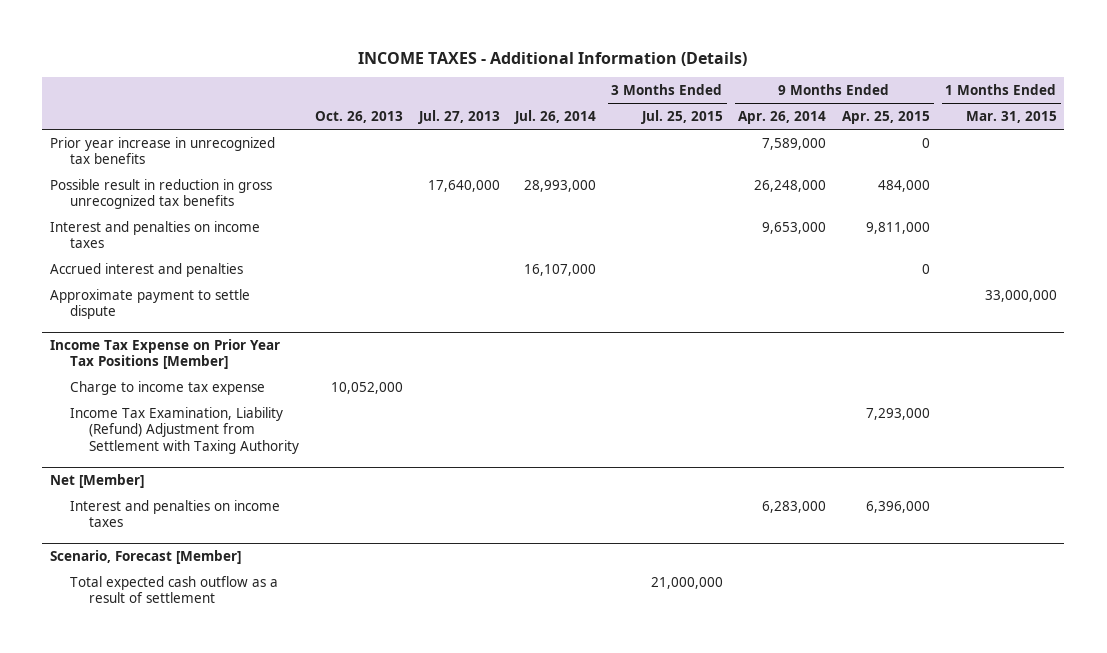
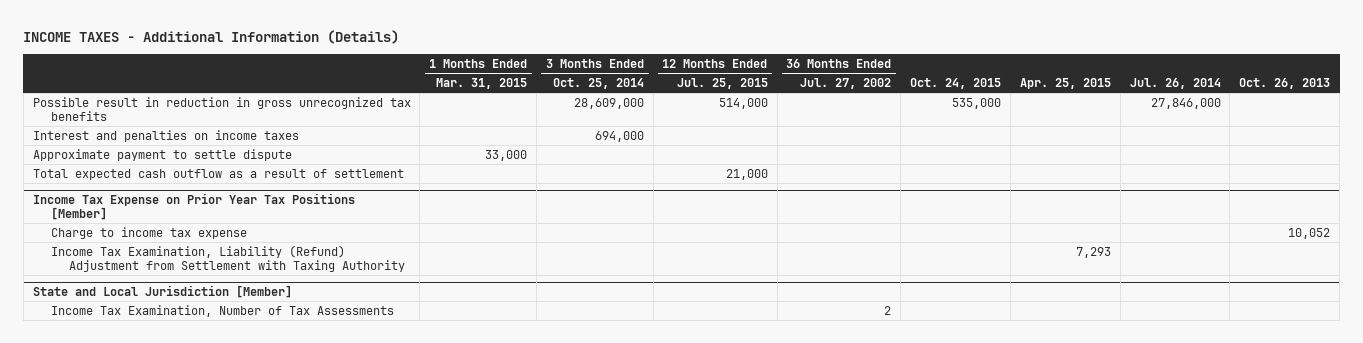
- | Oct. 26, 2013 | Jul. 27, 2013 | Jul. 26, 2014 | 3 Months Ended Jul. 25, 2015 | 9 Months Ended Apr. 26, 2014 | 9 Months Ended Apr. 25, 2015 | 1 Months Ended Mar. 31, 2015
+ | 1 Months Ended Mar. 31, 2015 | 3 Months Ended Oct. 25, 2014 | 12 Months Ended Jul. 25, 2015 | 36 Months Ended Jul. 27, 2002 | Oct. 24, 2015 | Apr. 25, 2015 | Jul. 26, 2014 | Oct. 26, 2013
- Prior year increase in unrecognized tax benefits | | | | | 7,589,000 | 0 |
- Possible result in reduction in gross unrecognized tax benefits | | 17,640,000 | 28,993,000 | | 26,248,000 | 484,000 |
+ Possible result in reduction in gross unrecognized tax benefits | | 28,609,000 | 514,000 | | 535,000 | | 27,846,000 |
- Accrued interest and penalties | | | 16,107,000 | | | 0 |
- Approximate payment to settle dispute | | | | | | | 33,000,000
+ Approximate payment to settle dispute | 33,000 | | | | | | |
+ Total expected cash outflow as a result of settlement | | | 21,000 | | | | |
@ Income Tax Expense on Prior Year Tax Positions [Member]
- Charge to income tax expense | 10,052,000 | | | | | |
+ Charge to income tax expense | | | | | | | | 10,052
- Net [Member]
- Interest and penalties on income taxes | | | | | 6,283,000 | 6,396,000 |
- Scenario, Forecast [Member]
- Total expected cash outflow as a result of settlement | | | | 21,000,000 | | |
+ State and Local Jurisdiction [Member]
+ Income Tax Examination, Number of Tax Assessments | | | | 2 | | | |

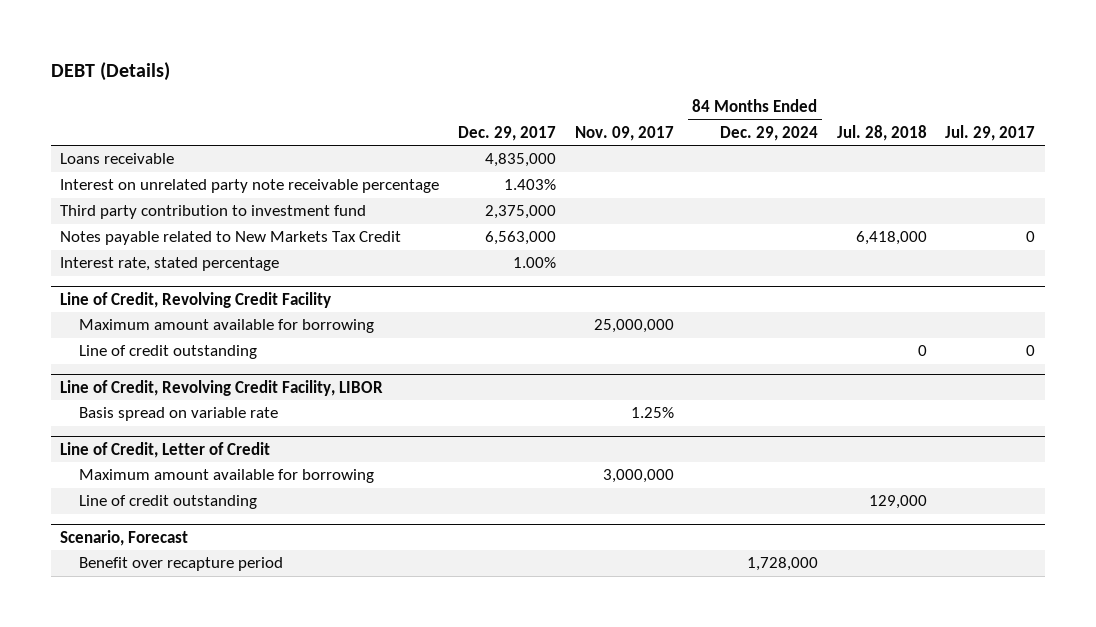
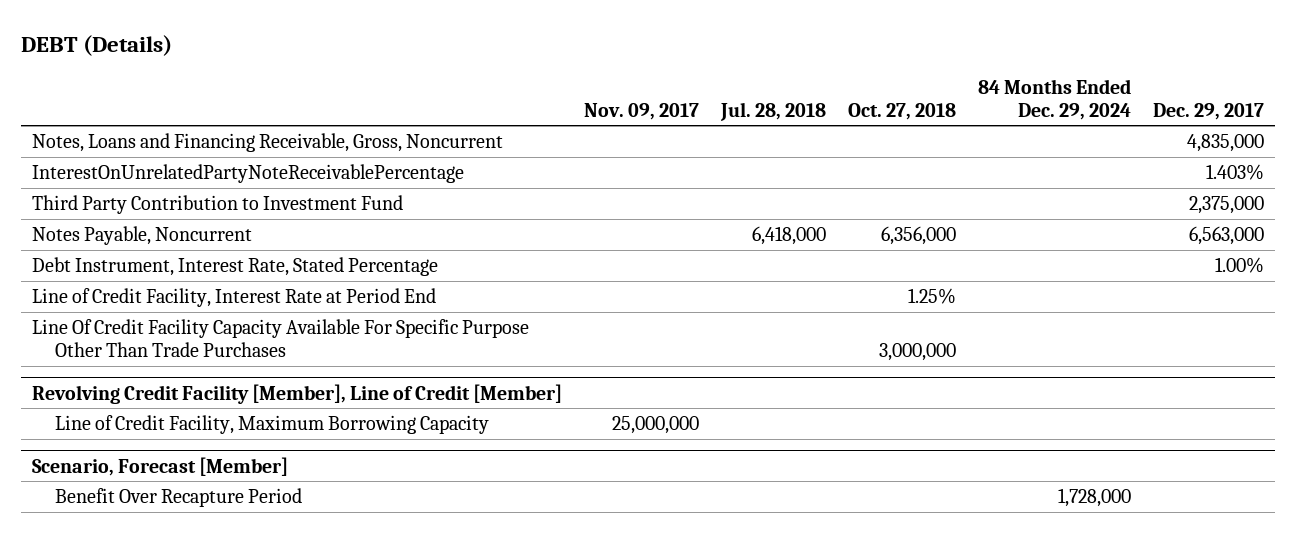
- | Dec. 29, 2017 | Nov. 09, 2017 | 84 Months Ended Dec. 29, 2024 | Jul. 28, 2018 | Jul. 29, 2017
+ | Nov. 09, 2017 | Jul. 28, 2018 | Oct. 27, 2018 | 84 Months Ended Dec. 29, 2024 | Dec. 29, 2017
- Loans receivable | 4,835,000 | | | |
- Interest on unrelated party note receivable percentage | 1.403% | | | |
- Third party contribution to investment fund | 2,375,000 | | | |
- Notes payable related to New Markets Tax Credit | 6,563,000 | | | 6,418,000 | 0
- Interest rate, stated percentage | 1.00% | | | |
- Line of Credit, Revolving Credit Facility
- Maximum amount available for borrowing | | 25,000,000 | | |
- Line of credit outstanding | | | | 0 | 0
- Line of Credit, Revolving Credit Facility, LIBOR
- Basis spread on variable rate | | 1.25% | | |
- Line of Credit, Letter of Credit
- Maximum amount available for borrowing | | 3,000,000 | | |
- Line of credit outstanding | | | | 129,000 |
- Scenario, Forecast
- Benefit over recapture period | | | 1,728,000 | |
+ Notes, Loans and Financing Receivable, Gross, Noncurrent | | | | | 4,835,000
+ InterestOnUnrelatedPartyNoteReceivablePercentage | | | | | 1.403%
+ Third Party Contribution to Investment Fund | | | | | 2,375,000
+ Notes Payable, Noncurrent | | 6,418,000 | 6,356,000 | | 6,563,000
+ Debt Instrument, Interest Rate, Stated Percentage | | | | | 1.00%
+ Line of Credit Facility, Interest Rate at Period End | | | 1.25% | |
+ Line Of Credit Facility Capacity Available For Specific Purpose Other Than Trade Purchases | | | 3,000,000 | |
+ Revolving Credit Facility [Member], Line of Credit [Member]
+ Line of Credit Facility, Maximum Borrowing Capacity | 25,000,000 | | | |
+ Scenario, Forecast [Member]
+ Benefit Over Recapture Period | | | | 1,728,000 |

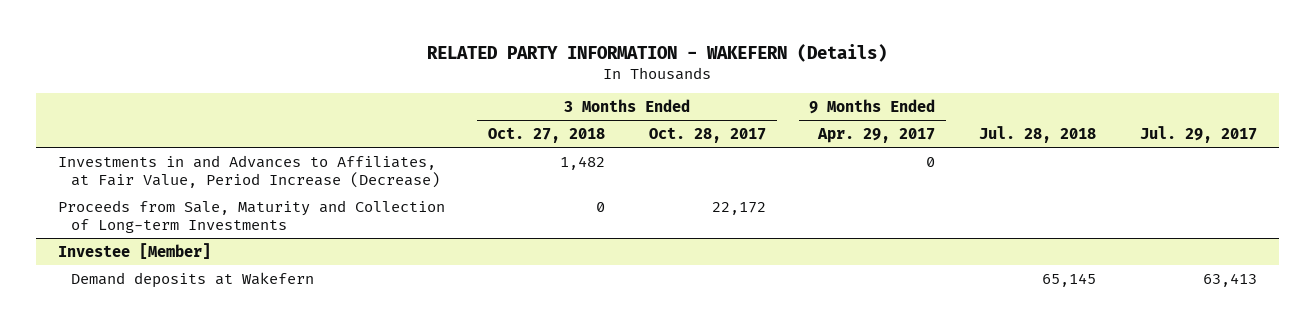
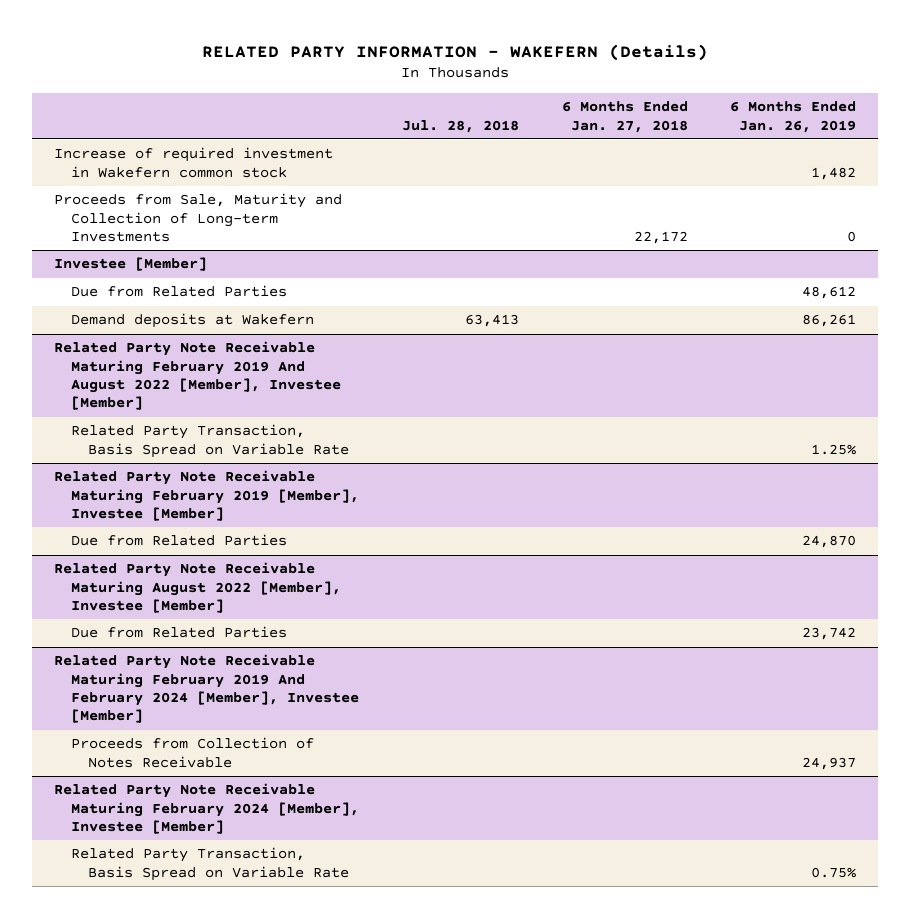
- | 3 Months Ended Oct. 27, 2018 | 3 Months Ended Oct. 28, 2017 | 9 Months Ended Apr. 29, 2017 | Jul. 28, 2018 | Jul. 29, 2017
+ | Jul. 28, 2018 | 6 Months Ended Jan. 27, 2018 | 6 Months Ended Jan. 26, 2019
- Investments in and Advances to Affiliates, at Fair Value, Period Increase (Decrease) | 1,482 | | 0 | |
+ Increase of required investment in Wakefern common stock | | | 1,482
@ Investee [Member]
- Demand deposits at Wakefern | | | | 65,145 | 63,413
+ Due from Related Parties | | | 48,612
+ Demand deposits at Wakefern | 63,413 | | 86,261
+ Related Party Note Receivable Maturing February 2019 And August 2022 [Member], Investee [Member]
+ Related Party Transaction, Basis Spread on Variable Rate | | | 1.25%
+ Related Party Note Receivable Maturing February 2019 [Member], Investee [Member]
+ Due from Related Parties | | | 24,870
+ Related Party Note Receivable Maturing August 2022 [Member], Investee [Member]
+ Due from Related Parties | | | 23,742
+ Related Party Note Receivable Maturing February 2019 And February 2024 [Member], Investee [Member]
+ Proceeds from Collection of Notes Receivable | | | 24,937
+ Related Party Note Receivable Maturing February 2024 [Member], Investee [Member]
+ Related Party Transaction, Basis Spread on Variable Rate | | | 0.75%

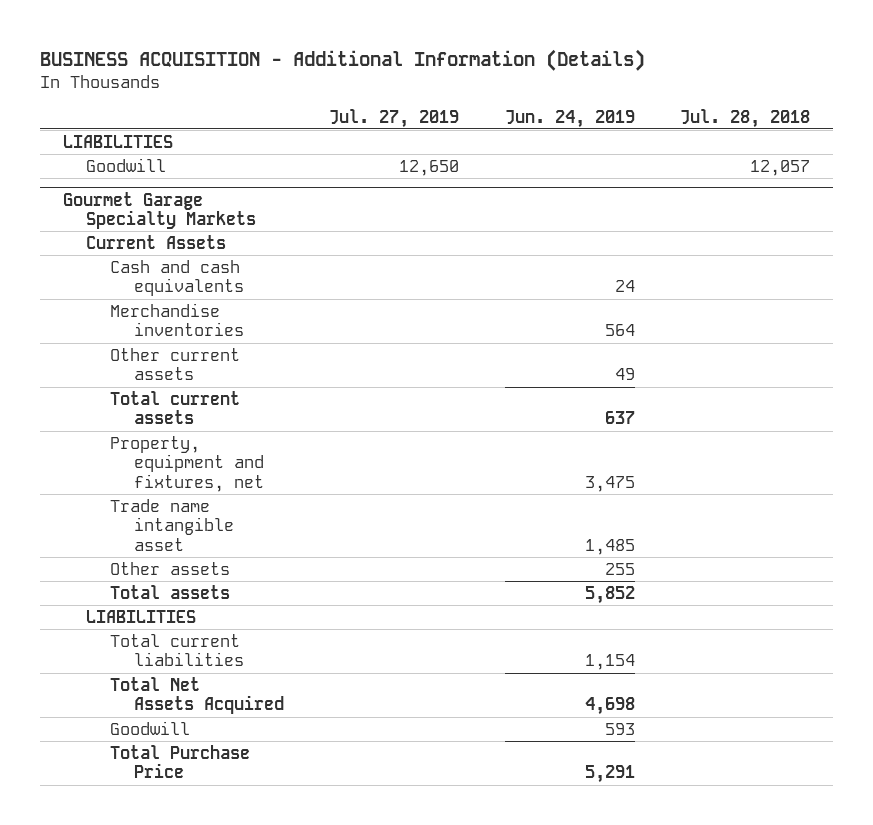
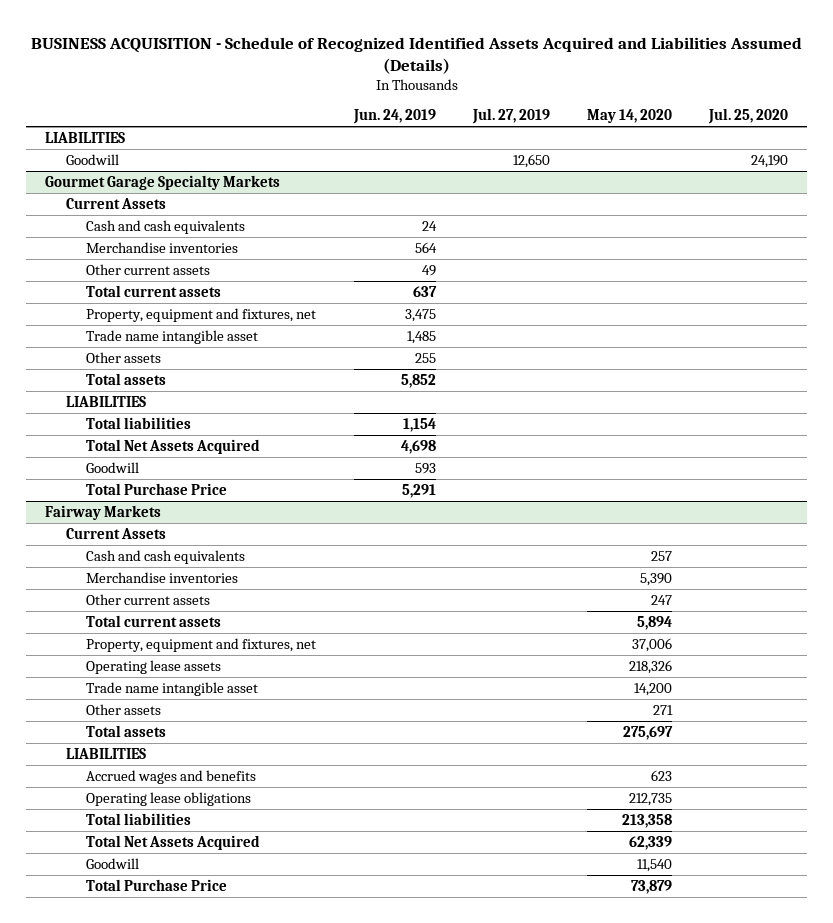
- BUSINESS ACQUISITION - Additional Information (Details)
+ BUSINESS ACQUISITION - Schedule of Recognized Identified Assets Acquired and Liabilities Assumed (Details)
- | Jul. 27, 2019 | Jun. 24, 2019 | Jul. 28, 2018
+ | Jun. 24, 2019 | Jul. 27, 2019 | May 14, 2020 | Jul. 25, 2020
@ Gourmet Garage Specialty Markets
- Total current liabilities | | 1,154 |
+ Total liabilities | 1,154 | | |
+ Fairway Markets
+ Current Assets
+ Cash and cash equivalents | | | 257 |
+ Merchandise inventories | | | 5,390 |
+ Other current assets | | | 247 |
+ Total current assets | | | 5,894 |
+ Property, equipment and fixtures, net | | | 37,006 |
+ Operating lease assets | | | 218,326 |
+ Trade name intangible asset | | | 14,200 |
+ Other assets | | | 271 |
+ Total assets | | | 275,697 |
+ LIABILITIES
+ Accrued wages and benefits | | | 623 |
+ Operating lease obligations | | | 212,735 |
+ Total liabilities | | | 213,358 |
+ Total Net Assets Acquired | | | 62,339 |
+ Goodwill | | | 11,540 |
+ Total Purchase Price | | | 73,879 |

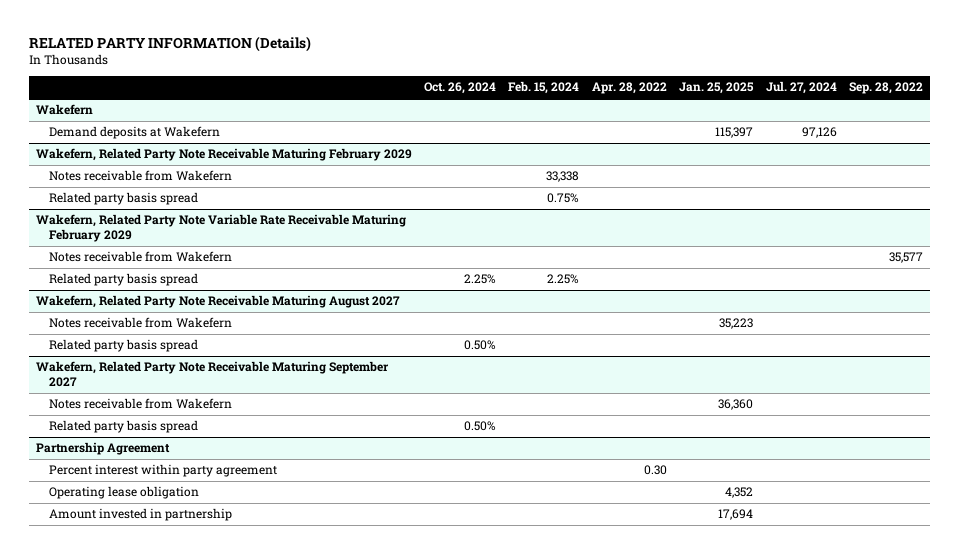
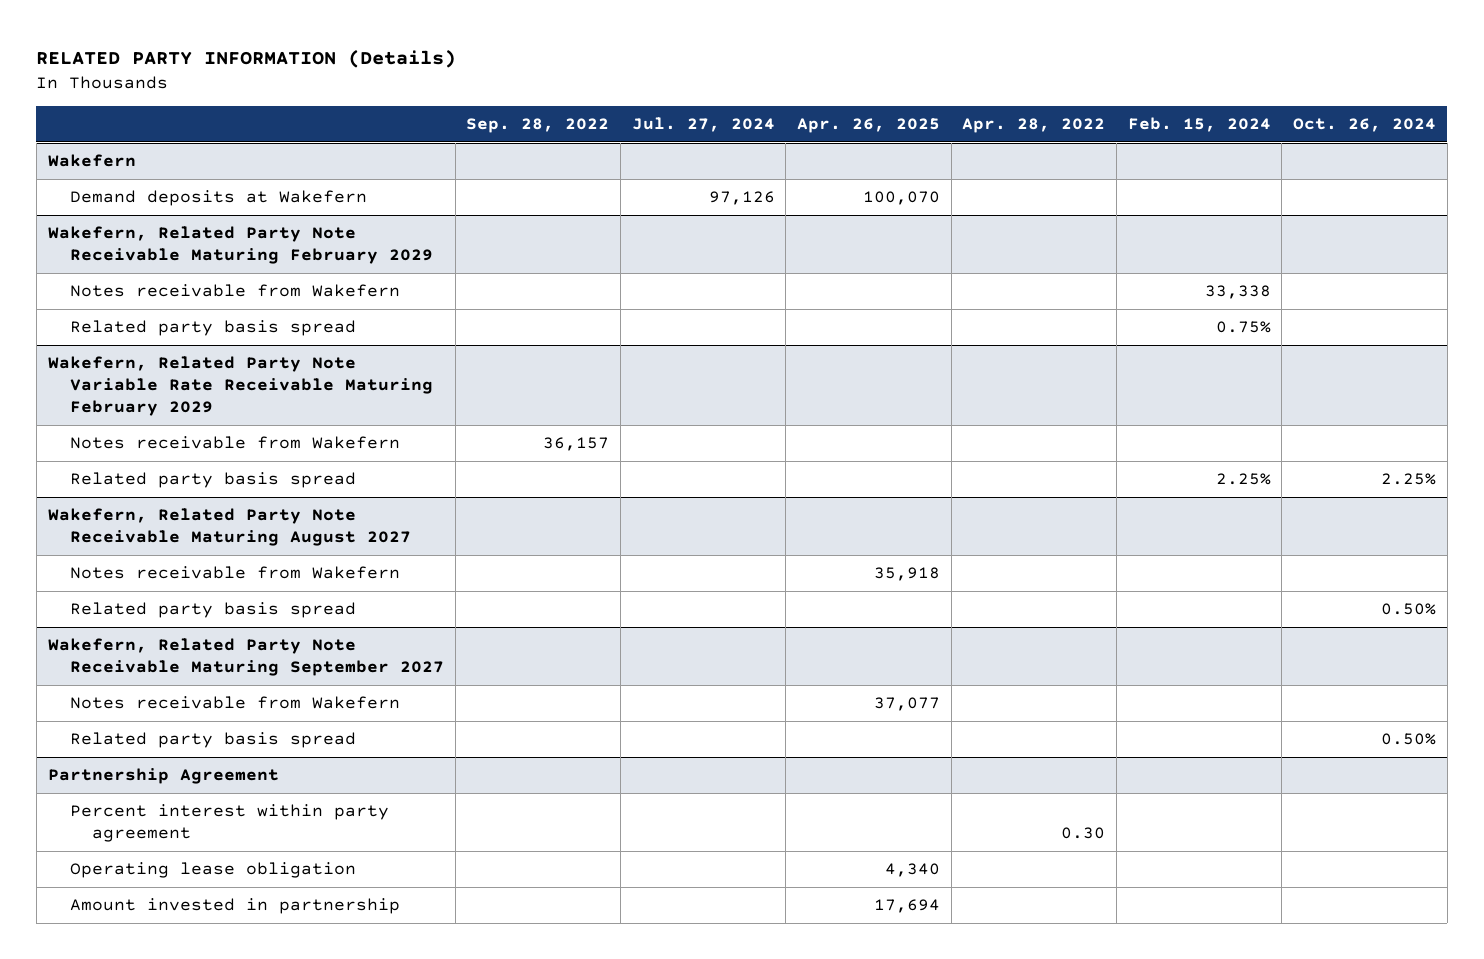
- | Oct. 26, 2024 | Feb. 15, 2024 | Apr. 28, 2022 | Jan. 25, 2025 | Jul. 27, 2024 | Sep. 28, 2022
+ | Sep. 28, 2022 | Jul. 27, 2024 | Apr. 26, 2025 | Apr. 28, 2022 | Feb. 15, 2024 | Oct. 26, 2024
@ Wakefern, Related Party Note Variable Rate Receivable Maturing February 2029
- Notes receivable from Wakefern | | | | | | 35,577
+ Notes receivable from Wakefern | 36,157 | | | | |

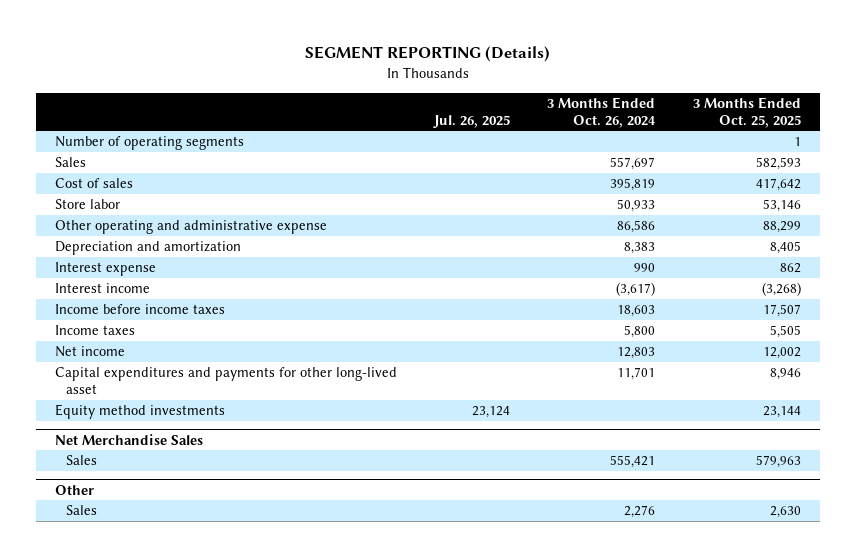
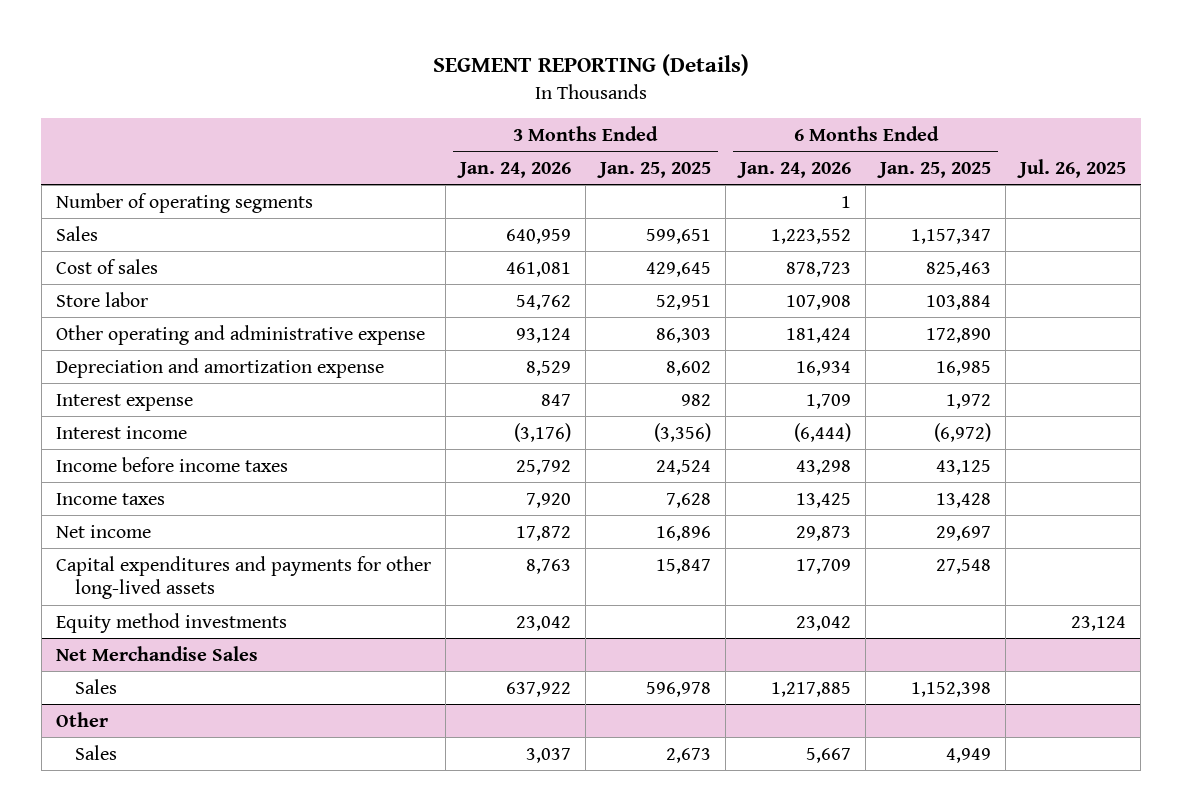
- | Jul. 26, 2025 | 3 Months Ended Oct. 26, 2024 | 3 Months Ended Oct. 25, 2025
+ | 3 Months Ended Jan. 24, 2026 | 3 Months Ended Jan. 25, 2025 | 6 Months Ended Jan. 24, 2026 | 6 Months Ended Jan. 25, 2025 | Jul. 26, 2025
- Depreciation and amortization | | 8,383 | 8,405
+ Depreciation and amortization expense | 8,529 | 8,602 | 16,934 | 16,985 |
- Capital expenditures and payments for other long-lived asset | | 11,701 | 8,946
+ Capital expenditures and payments for other long-lived assets | 8,763 | 15,847 | 17,709 | 27,548 |

